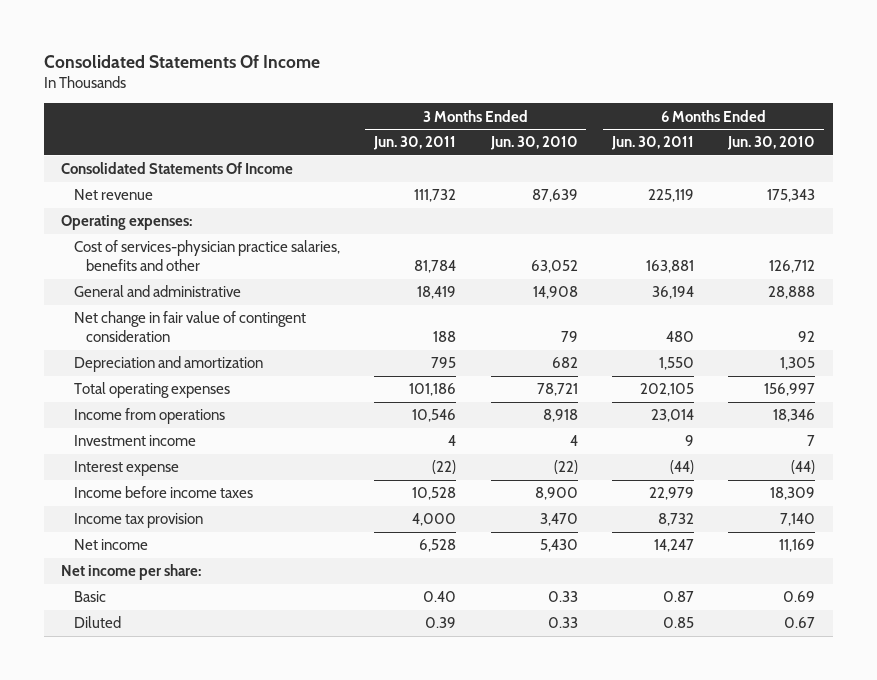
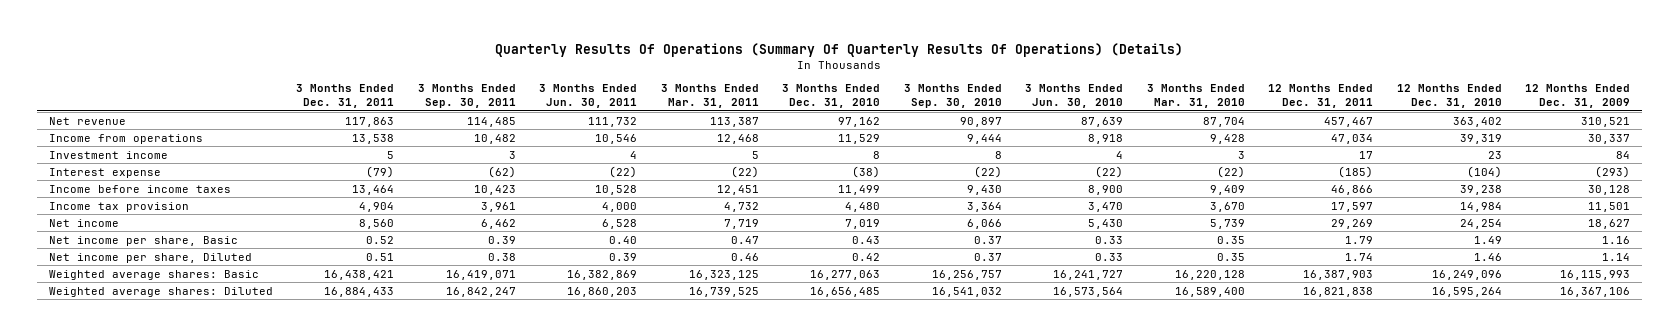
- Consolidated Statements Of Income
+ Quarterly Results Of Operations (Summary Of Quarterly Results Of Operations) (Details)
- | 3 Months Ended Jun. 30, 2011 | 3 Months Ended Jun. 30, 2010 | 6 Months Ended Jun. 30, 2011 | 6 Months Ended Jun. 30, 2010
+ | 3 Months Ended Dec. 31, 2011 | 3 Months Ended Sep. 30, 2011 | 3 Months Ended Jun. 30, 2011 | 3 Months Ended Mar. 31, 2011 | 3 Months Ended Dec. 31, 2010 | 3 Months Ended Sep. 30, 2010 | 3 Months Ended Jun. 30, 2010 | 3 Months Ended Mar. 31, 2010 | 12 Months Ended Dec. 31, 2011 | 12 Months Ended Dec. 31, 2010 | 12 Months Ended Dec. 31, 2009
- Consolidated Statements Of Income
- Operating expenses:
- Cost of services-physician practice salaries, benefits and other | 81,784 | 63,052 | 163,881 | 126,712
- General and administrative | 18,419 | 14,908 | 36,194 | 28,888
- Net change in fair value of contingent consideration | 188 | 79 | 480 | 92
- Depreciation and amortization | 795 | 682 | 1,550 | 1,305
- Total operating expenses | 101,186 | 78,721 | 202,105 | 156,997
- Net income per share:
- Basic | 0.40 | 0.33 | 0.87 | 0.69
- Diluted | 0.39 | 0.33 | 0.85 | 0.67
+ Net income per share, Basic | 0.52 | 0.39 | 0.40 | 0.47 | 0.43 | 0.37 | 0.33 | 0.35 | 1.79 | 1.49 | 1.16
+ Net income per share, Diluted | 0.51 | 0.38 | 0.39 | 0.46 | 0.42 | 0.37 | 0.33 | 0.35 | 1.74 | 1.46 | 1.14
+ Weighted average shares: Basic | 16,438,421 | 16,419,071 | 16,382,869 | 16,323,125 | 16,277,063 | 16,256,757 | 16,241,727 | 16,220,128 | 16,387,903 | 16,249,096 | 16,115,993
+ Weighted average shares: Diluted | 16,884,433 | 16,842,247 | 16,860,203 | 16,739,525 | 16,656,485 | 16,541,032 | 16,573,564 | 16,589,400 | 16,821,838 | 16,595,264 | 16,367,106

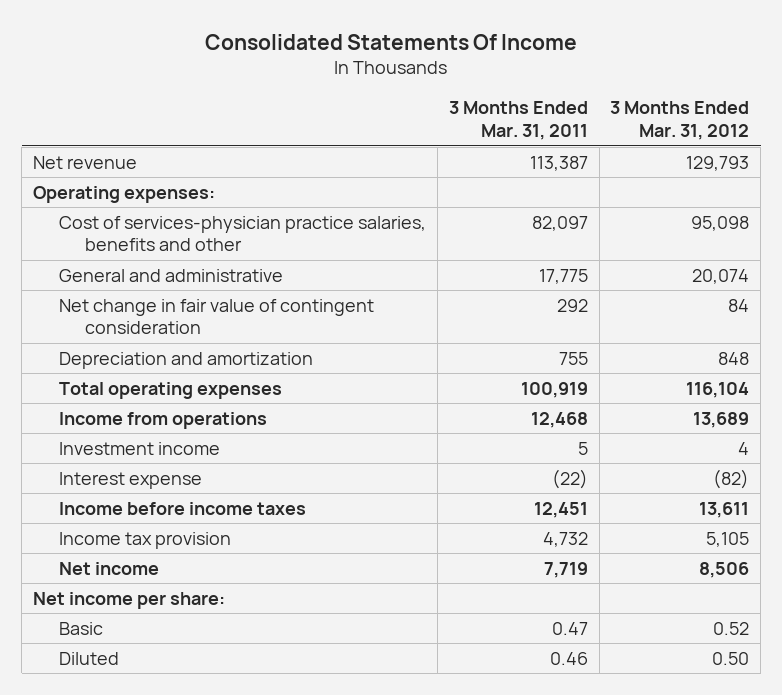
- Quarterly Results Of Operations (Summary Of Quarterly Results Of Operations) (Details)
+ Consolidated Statements Of Income
- | 3 Months Ended Dec. 31, 2011 | 3 Months Ended Sep. 30, 2011 | 3 Months Ended Jun. 30, 2011 | 3 Months Ended Mar. 31, 2011 | 3 Months Ended Dec. 31, 2010 | 3 Months Ended Sep. 30, 2010 | 3 Months Ended Jun. 30, 2010 | 3 Months Ended Mar. 31, 2010 | 12 Months Ended Dec. 31, 2011 | 12 Months Ended Dec. 31, 2010 | 12 Months Ended Dec. 31, 2009
+ | 3 Months Ended Mar. 31, 2011 | 3 Months Ended Mar. 31, 2012
+ Operating expenses:
+ Cost of services-physician practice salaries, benefits and other | 82,097 | 95,098
+ General and administrative | 17,775 | 20,074
+ Net change in fair value of contingent consideration | 292 | 84
+ Depreciation and amortization | 755 | 848
+ Total operating expenses | 100,919 | 116,104
- Net income per share, Basic | 0.52 | 0.39 | 0.40 | 0.47 | 0.43 | 0.37 | 0.33 | 0.35 | 1.79 | 1.49 | 1.16
- Net income per share, Diluted | 0.51 | 0.38 | 0.39 | 0.46 | 0.42 | 0.37 | 0.33 | 0.35 | 1.74 | 1.46 | 1.14
- Weighted average shares: Basic | 16,438,421 | 16,419,071 | 16,382,869 | 16,323,125 | 16,277,063 | 16,256,757 | 16,241,727 | 16,220,128 | 16,387,903 | 16,249,096 | 16,115,993
- Weighted average shares: Diluted | 16,884,433 | 16,842,247 | 16,860,203 | 16,739,525 | 16,656,485 | 16,541,032 | 16,573,564 | 16,589,400 | 16,821,838 | 16,595,264 | 16,367,106
+ Net income per share:
+ Basic | 0.47 | 0.52
+ Diluted | 0.46 | 0.50

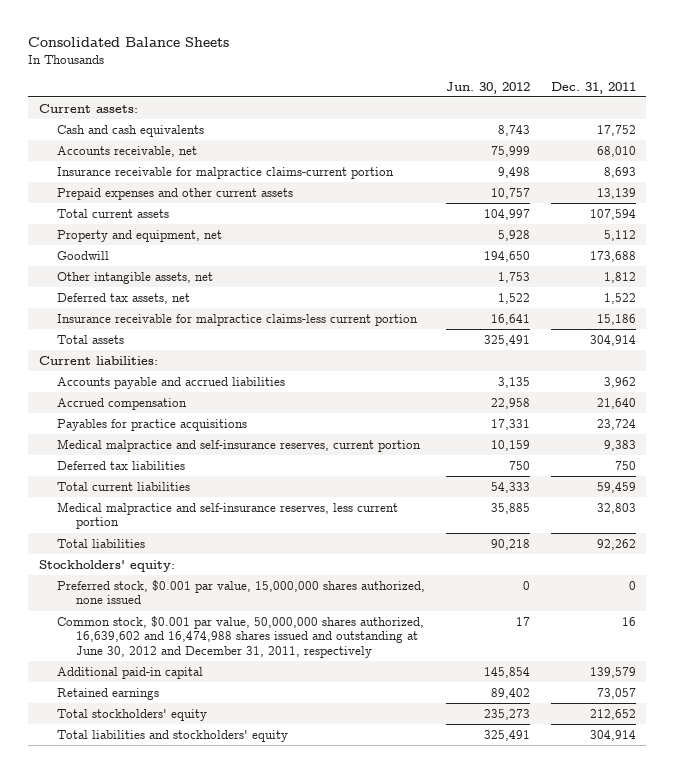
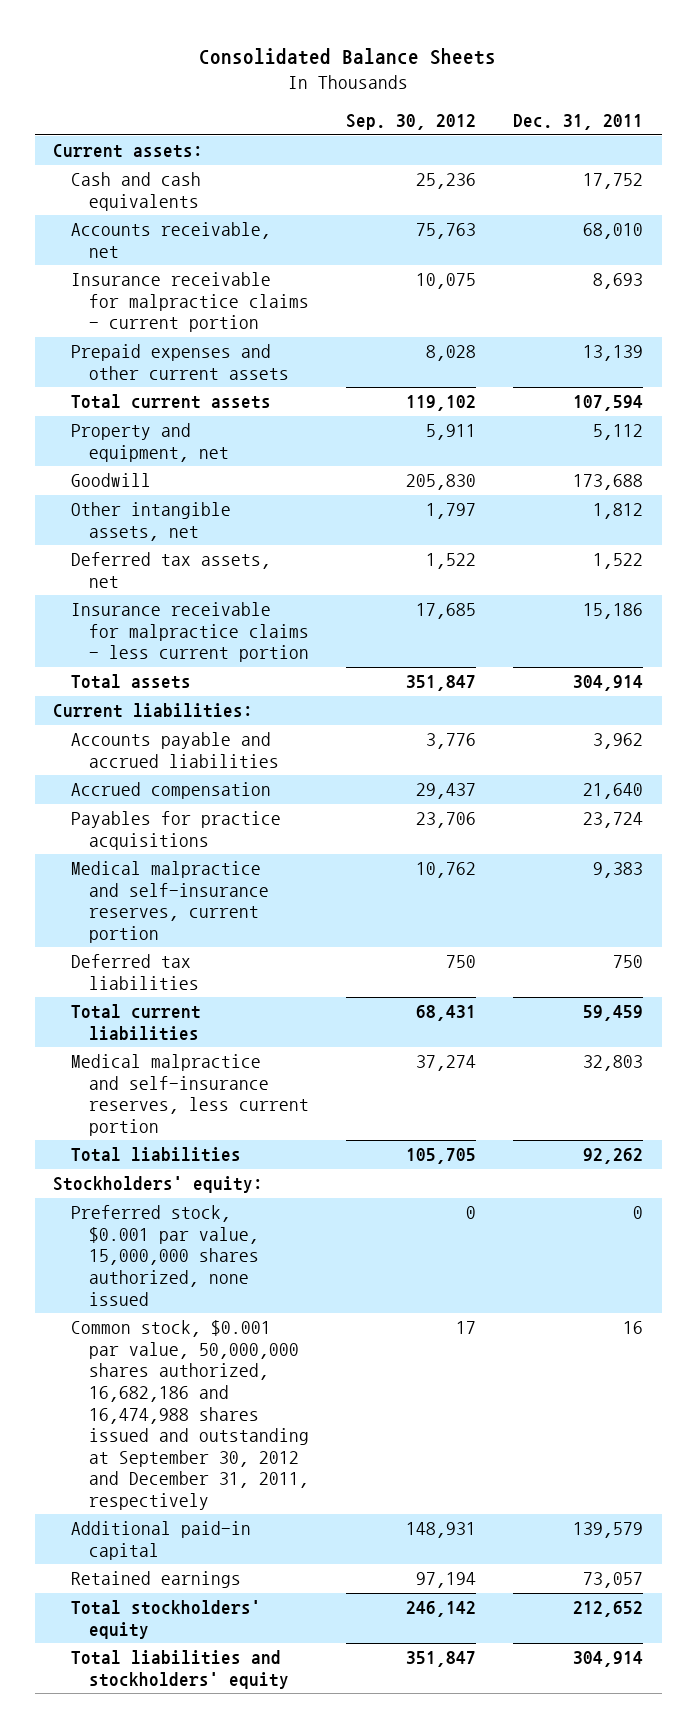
- | Jun. 30, 2012 | Dec. 31, 2011
+ | Sep. 30, 2012 | Dec. 31, 2011
- Insurance receivable for malpractice claims-current portion | 9,498 | 8,693
+ Insurance receivable for malpractice claims - current portion | 10,075 | 8,693
- Insurance receivable for malpractice claims-less current portion | 16,641 | 15,186
+ Insurance receivable for malpractice claims - less current portion | 17,685 | 15,186
- Common stock, $0.001 par value, 50,000,000 shares authorized, 16,639,602 and 16,474,988 shares issued and outstanding at June 30, 2012 and December 31, 2011, respectively | 17 | 16
+ Common stock, $0.001 par value, 50,000,000 shares authorized, 16,682,186 and 16,474,988 shares issued and outstanding at September 30, 2012 and December 31, 2011, respectively | 17 | 16

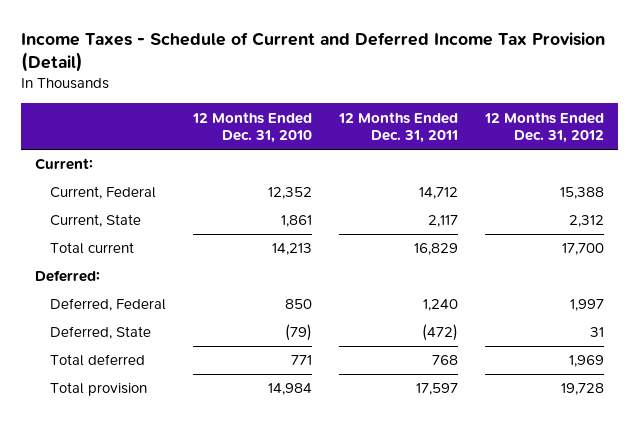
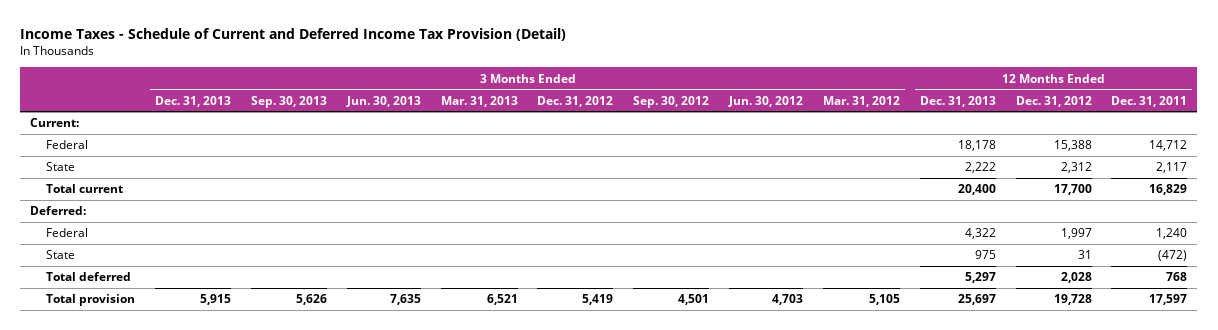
- | 12 Months Ended Dec. 31, 2010 | 12 Months Ended Dec. 31, 2011 | 12 Months Ended Dec. 31, 2012
+ | 3 Months Ended Dec. 31, 2013 | 3 Months Ended Sep. 30, 2013 | 3 Months Ended Jun. 30, 2013 | 3 Months Ended Mar. 31, 2013 | 3 Months Ended Dec. 31, 2012 | 3 Months Ended Sep. 30, 2012 | 3 Months Ended Jun. 30, 2012 | 3 Months Ended Mar. 31, 2012 | 12 Months Ended Dec. 31, 2013 | 12 Months Ended Dec. 31, 2012 | 12 Months Ended Dec. 31, 2011
- Current, Federal | 12,352 | 14,712 | 15,388
- Current, State | 1,861 | 2,117 | 2,312
+ Federal | | | | | | | | | 18,178 | 15,388 | 14,712
+ State | | | | | | | | | 2,222 | 2,312 | 2,117
- Deferred, Federal | 850 | 1,240 | 1,997
- Deferred, State | (79) | (472) | 31
- Total deferred | 771 | 768 | 1,969
+ Federal | | | | | | | | | 4,322 | 1,997 | 1,240
+ State | | | | | | | | | 975 | 31 | (472)
+ Total deferred | | | | | | | | | 5,297 | 2,028 | 768

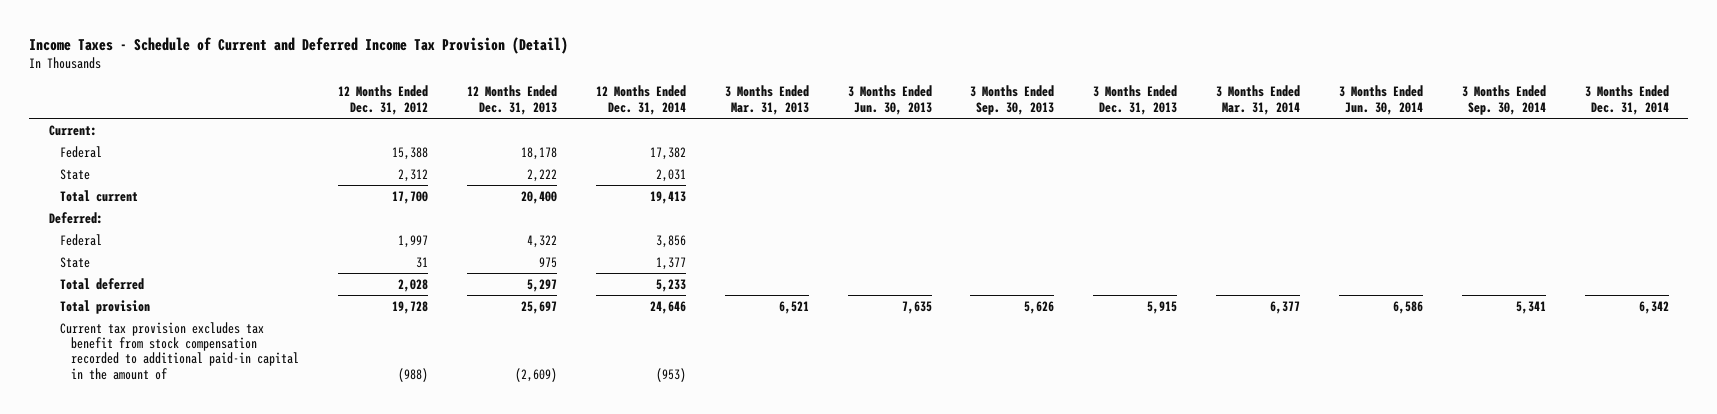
- | 3 Months Ended Dec. 31, 2013 | 3 Months Ended Sep. 30, 2013 | 3 Months Ended Jun. 30, 2013 | 3 Months Ended Mar. 31, 2013 | 3 Months Ended Dec. 31, 2012 | 3 Months Ended Sep. 30, 2012 | 3 Months Ended Jun. 30, 2012 | 3 Months Ended Mar. 31, 2012 | 12 Months Ended Dec. 31, 2013 | 12 Months Ended Dec. 31, 2012 | 12 Months Ended Dec. 31, 2011
+ | 12 Months Ended Dec. 31, 2012 | 12 Months Ended Dec. 31, 2013 | 12 Months Ended Dec. 31, 2014 | 3 Months Ended Mar. 31, 2013 | 3 Months Ended Jun. 30, 2013 | 3 Months Ended Sep. 30, 2013 | 3 Months Ended Dec. 31, 2013 | 3 Months Ended Mar. 31, 2014 | 3 Months Ended Jun. 30, 2014 | 3 Months Ended Sep. 30, 2014 | 3 Months Ended Dec. 31, 2014
+ Current tax provision excludes tax benefit from stock compensation recorded to additional paid-in capital in the amount of | (988) | (2,609) | (953) | | | | | | | |

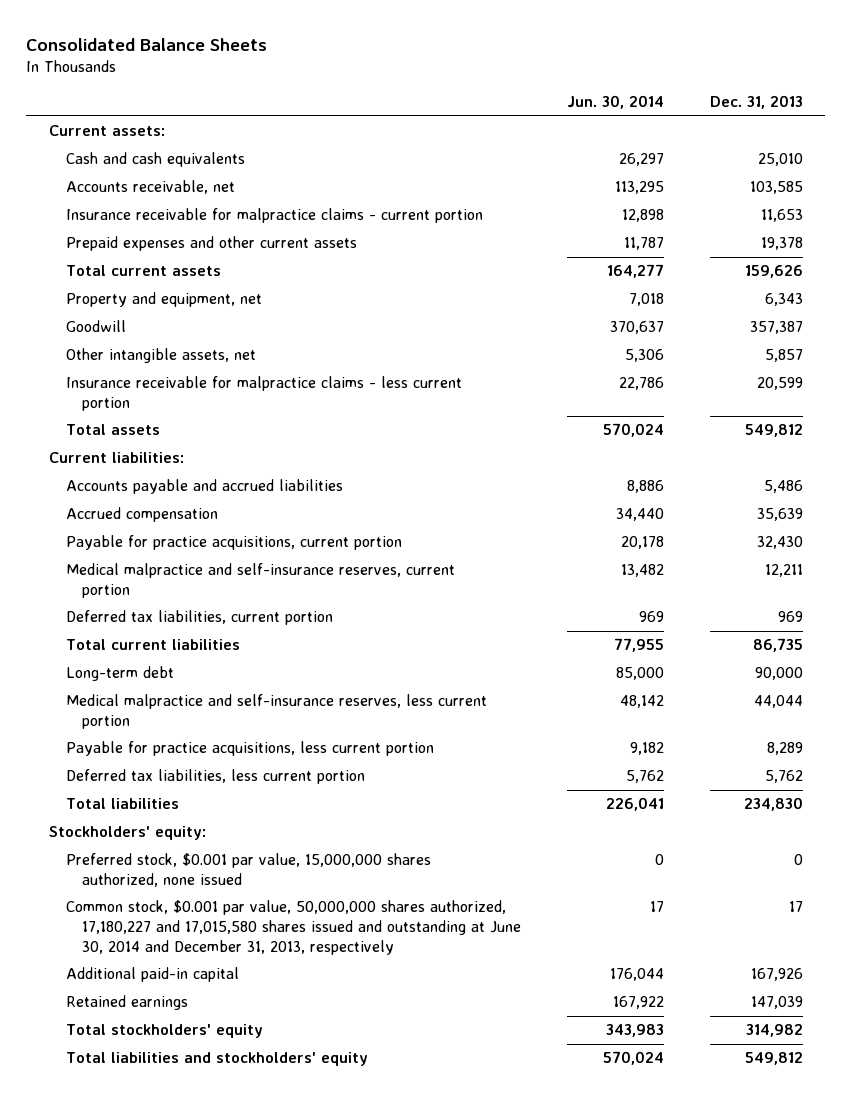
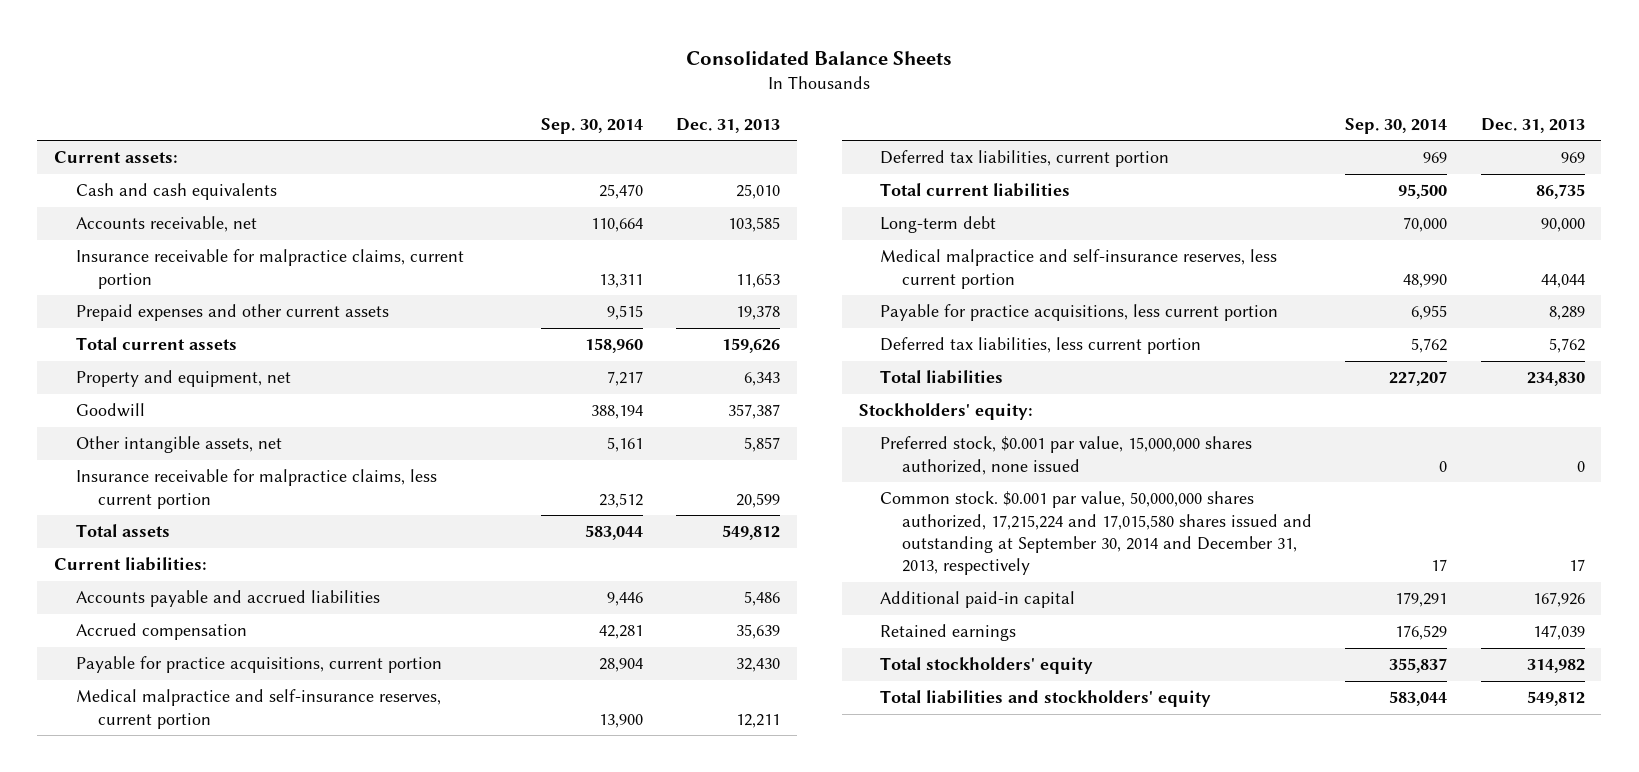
- | Jun. 30, 2014 | Dec. 31, 2013
+ | Sep. 30, 2014 | Dec. 31, 2013
- Insurance receivable for malpractice claims - current portion | 12,898 | 11,653
+ Insurance receivable for malpractice claims, current portion | 13,311 | 11,653
- Insurance receivable for malpractice claims - less current portion | 22,786 | 20,599
+ Insurance receivable for malpractice claims, less current portion | 23,512 | 20,599
- Common stock, $0.001 par value, 50,000,000 shares authorized, 17,180,227 and 17,015,580 shares issued and outstanding at June 30, 2014 and December 31, 2013, respectively | 17 | 17
+ Common stock. $0.001 par value, 50,000,000 shares authorized, 17,215,224 and 17,015,580 shares issued and outstanding at September 30, 2014 and December 31, 2013, respectively | 17 | 17

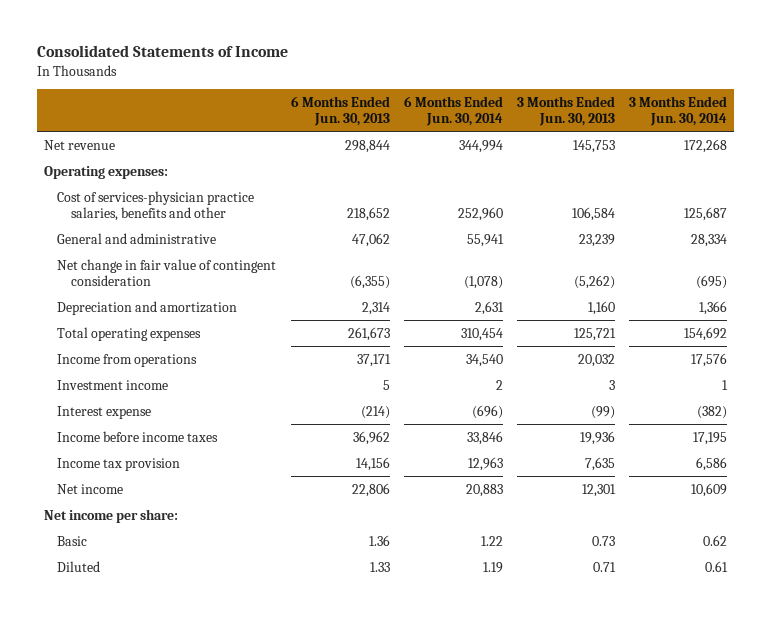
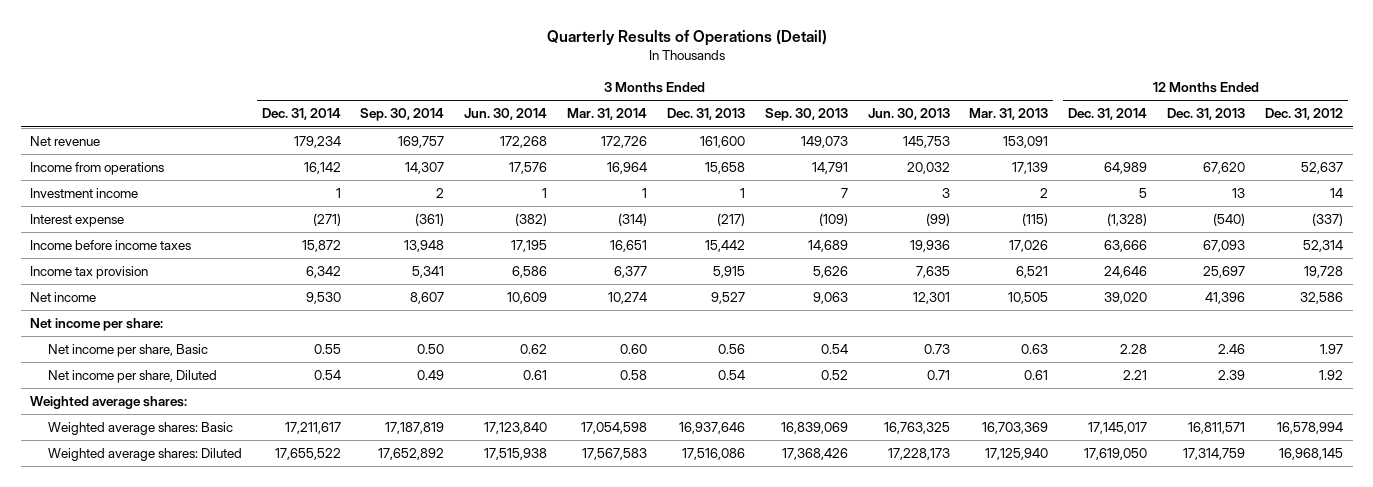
- Consolidated Statements of Income
+ Quarterly Results of Operations (Detail)
- | 6 Months Ended Jun. 30, 2013 | 6 Months Ended Jun. 30, 2014 | 3 Months Ended Jun. 30, 2013 | 3 Months Ended Jun. 30, 2014
+ | 3 Months Ended Dec. 31, 2014 | 3 Months Ended Sep. 30, 2014 | 3 Months Ended Jun. 30, 2014 | 3 Months Ended Mar. 31, 2014 | 3 Months Ended Dec. 31, 2013 | 3 Months Ended Sep. 30, 2013 | 3 Months Ended Jun. 30, 2013 | 3 Months Ended Mar. 31, 2013 | 12 Months Ended Dec. 31, 2014 | 12 Months Ended Dec. 31, 2013 | 12 Months Ended Dec. 31, 2012
- Operating expenses:
- Cost of services-physician practice salaries, benefits and other | 218,652 | 252,960 | 106,584 | 125,687
- General and administrative | 47,062 | 55,941 | 23,239 | 28,334
- Net change in fair value of contingent consideration | (6,355) | (1,078) | (5,262) | (695)
- Depreciation and amortization | 2,314 | 2,631 | 1,160 | 1,366
- Total operating expenses | 261,673 | 310,454 | 125,721 | 154,692
- Basic | 1.36 | 1.22 | 0.73 | 0.62
- Diluted | 1.33 | 1.19 | 0.71 | 0.61
+ Net income per share, Basic | 0.55 | 0.50 | 0.62 | 0.60 | 0.56 | 0.54 | 0.73 | 0.63 | 2.28 | 2.46 | 1.97
+ Net income per share, Diluted | 0.54 | 0.49 | 0.61 | 0.58 | 0.54 | 0.52 | 0.71 | 0.61 | 2.21 | 2.39 | 1.92
+ Weighted average shares:
+ Weighted average shares: Basic | 17,211,617 | 17,187,819 | 17,123,840 | 17,054,598 | 16,937,646 | 16,839,069 | 16,763,325 | 16,703,369 | 17,145,017 | 16,811,571 | 16,578,994
+ Weighted average shares: Diluted | 17,655,522 | 17,652,892 | 17,515,938 | 17,567,583 | 17,516,086 | 17,368,426 | 17,228,173 | 17,125,940 | 17,619,050 | 17,314,759 | 16,968,145

